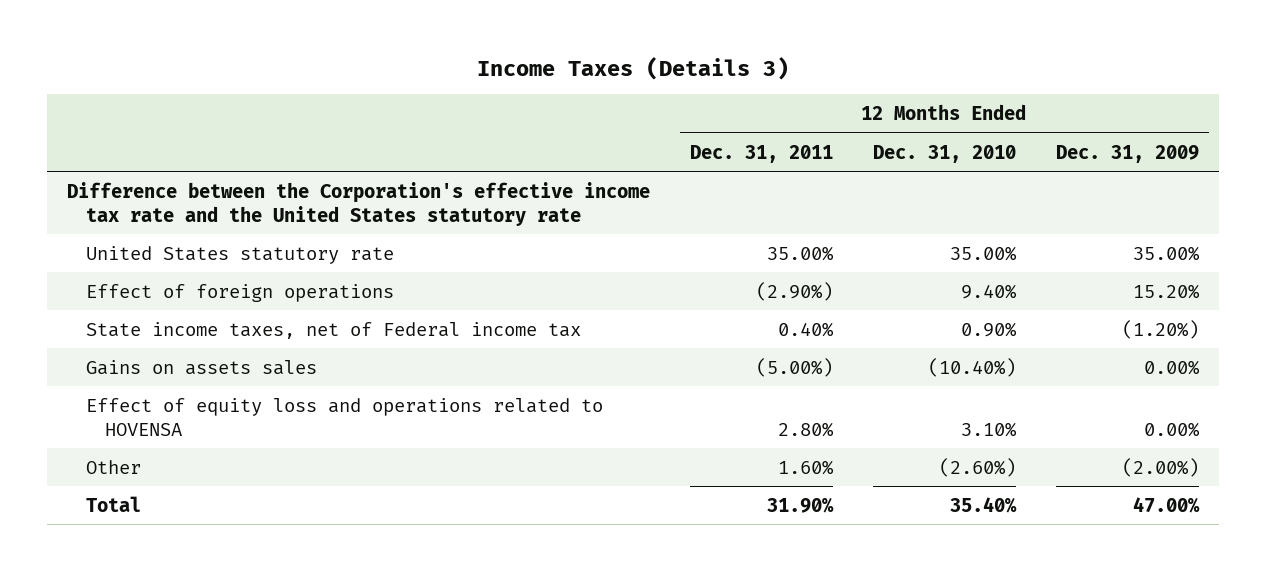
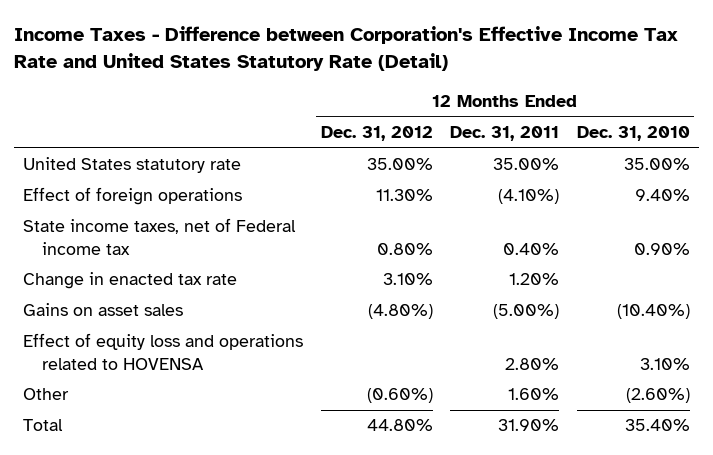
- Income Taxes (Details 3)
+ Income Taxes - Difference between Corporation's Effective Income Tax Rate and United States Statutory Rate (Detail)
- | 12 Months Ended Dec. 31, 2011 | 12 Months Ended Dec. 31, 2010 | 12 Months Ended Dec. 31, 2009
+ | 12 Months Ended Dec. 31, 2012 | 12 Months Ended Dec. 31, 2011 | 12 Months Ended Dec. 31, 2010
- Difference between the Corporation's effective income tax rate and the United States statutory rate
- Effect of foreign operations | (2.90%) | 9.40% | 15.20%
+ Effect of foreign operations | 11.30% | (4.10%) | 9.40%
- Gains on assets sales | (5.00%) | (10.40%) | 0.00%
+ Change in enacted tax rate | 3.10% | 1.20% |
+ Gains on asset sales | (4.80%) | (5.00%) | (10.40%)

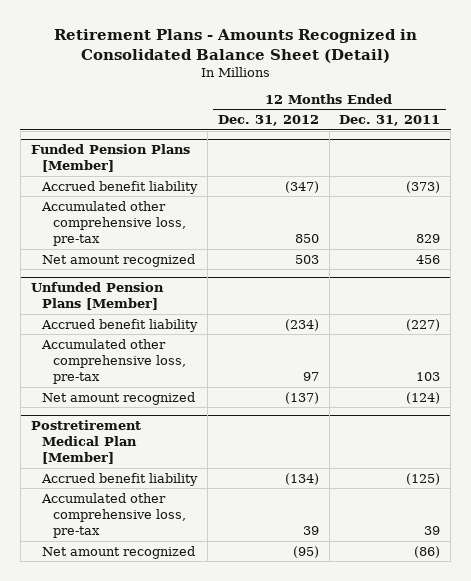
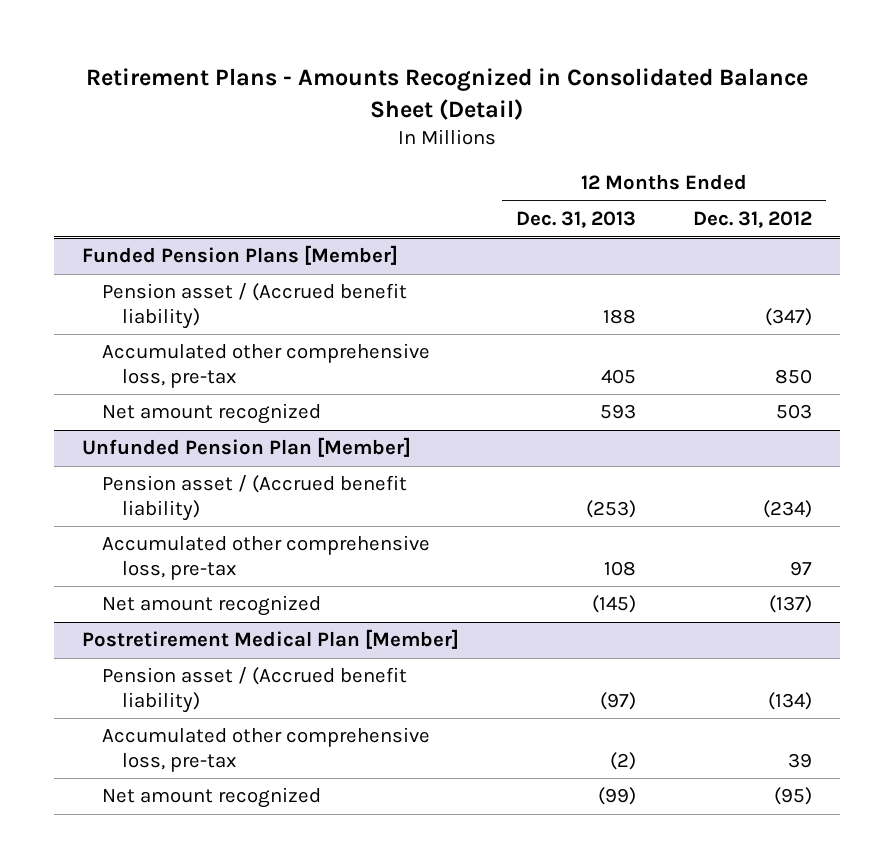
- | 12 Months Ended Dec. 31, 2012 | 12 Months Ended Dec. 31, 2011
+ | 12 Months Ended Dec. 31, 2013 | 12 Months Ended Dec. 31, 2012
@ Funded Pension Plans [Member]
- Accrued benefit liability | (347) | (373)
+ Pension asset / (Accrued benefit liability) | 188 | (347)
- Unfunded Pension Plans [Member]
- Accrued benefit liability | (234) | (227)
+ Unfunded Pension Plan [Member]
+ Pension asset / (Accrued benefit liability) | (253) | (234)
@ Postretirement Medical Plan [Member]
- Accrued benefit liability | (134) | (125)
+ Pension asset / (Accrued benefit liability) | (97) | (134)

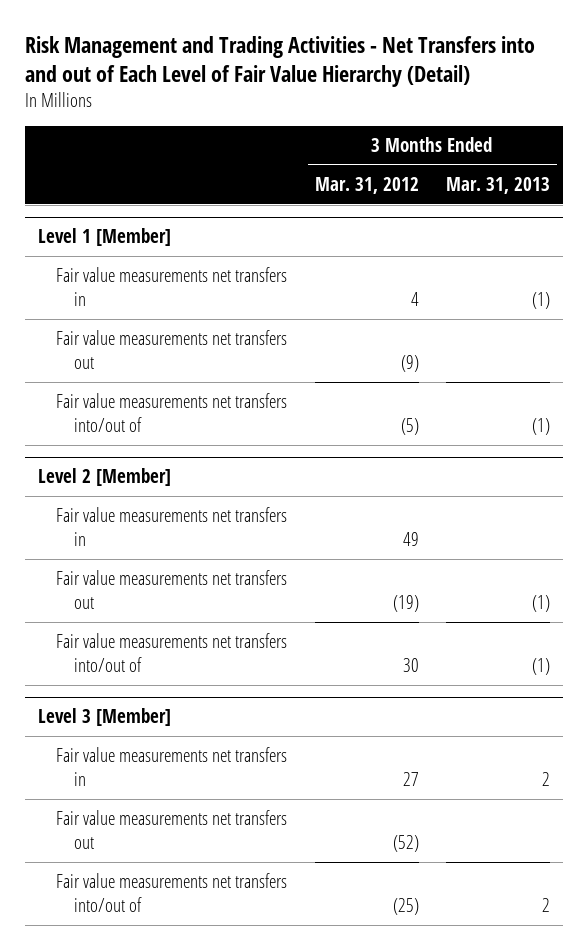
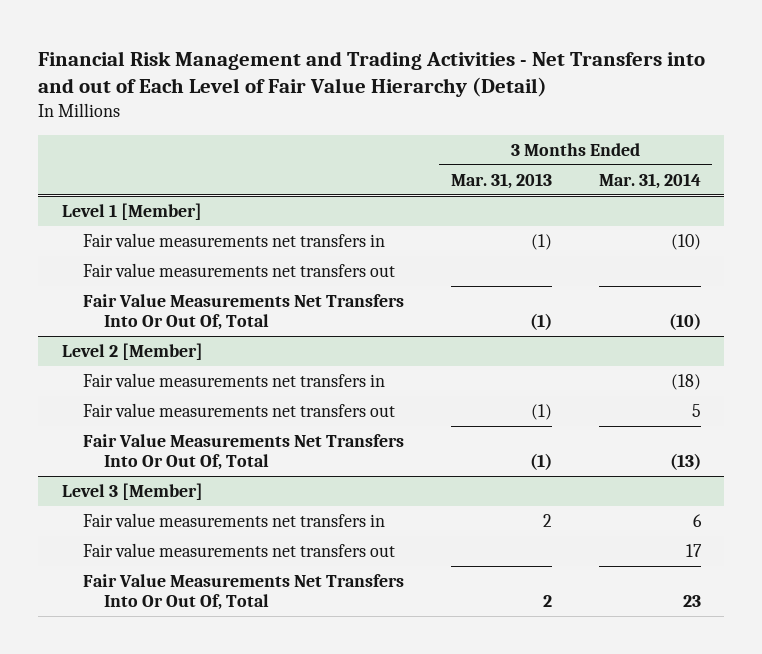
- Risk Management and Trading Activities - Net Transfers into and out of Each Level of Fair Value Hierarchy (Detail)
+ Financial Risk Management and Trading Activities - Net Transfers into and out of Each Level of Fair Value Hierarchy (Detail)
- | 3 Months Ended Mar. 31, 2012 | 3 Months Ended Mar. 31, 2013
+ | 3 Months Ended Mar. 31, 2013 | 3 Months Ended Mar. 31, 2014
@ Level 1 [Member]
- Fair value measurements net transfers into/out of | (5) | (1)
+ Fair Value Measurements Net Transfers Into Or Out Of, Total | (1) | (10)
@ Level 2 [Member]
- Fair value measurements net transfers into/out of | 30 | (1)
+ Fair Value Measurements Net Transfers Into Or Out Of, Total | (1) | (13)
@ Level 3 [Member]
- Fair value measurements net transfers into/out of | (25) | 2
+ Fair Value Measurements Net Transfers Into Or Out Of, Total | 2 | 23

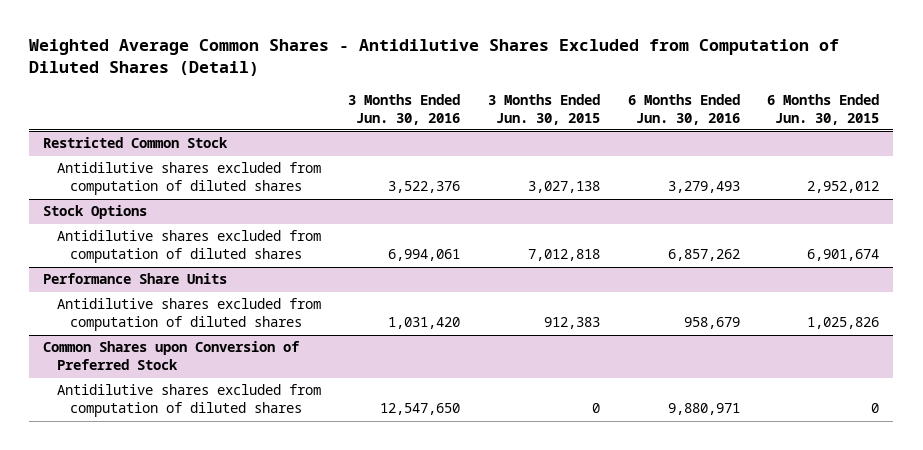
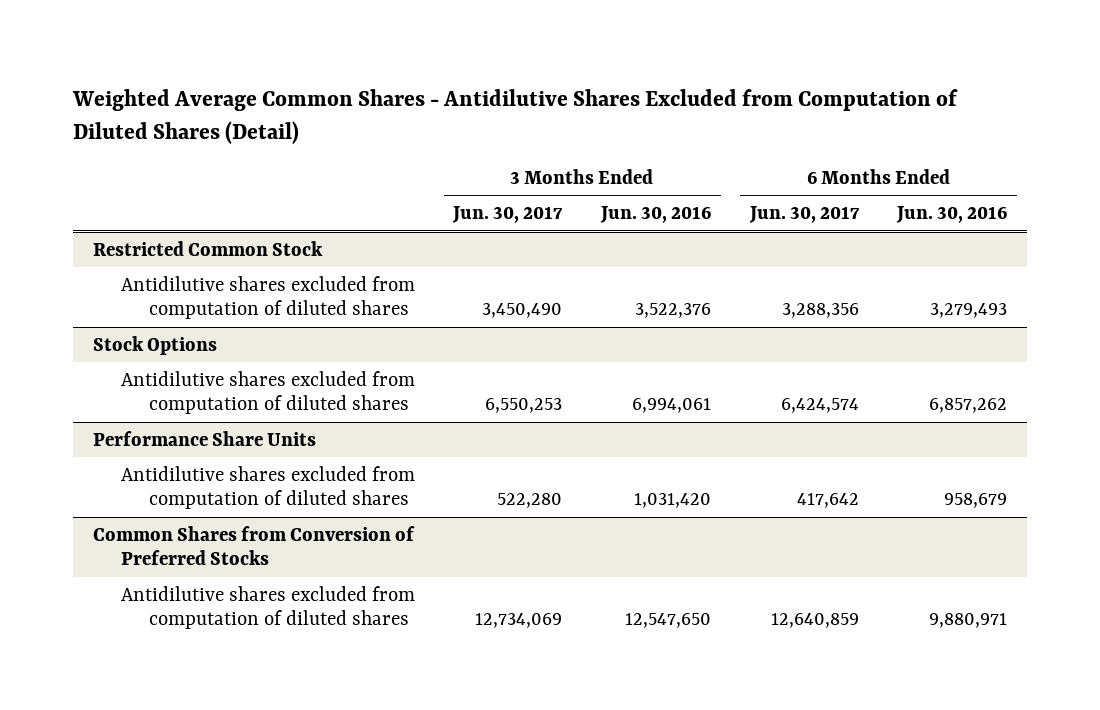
- | 3 Months Ended Jun. 30, 2016 | 3 Months Ended Jun. 30, 2015 | 6 Months Ended Jun. 30, 2016 | 6 Months Ended Jun. 30, 2015
+ | 3 Months Ended Jun. 30, 2017 | 3 Months Ended Jun. 30, 2016 | 6 Months Ended Jun. 30, 2017 | 6 Months Ended Jun. 30, 2016
- Common Shares upon Conversion of Preferred Stock
+ Common Shares from Conversion of Preferred Stocks

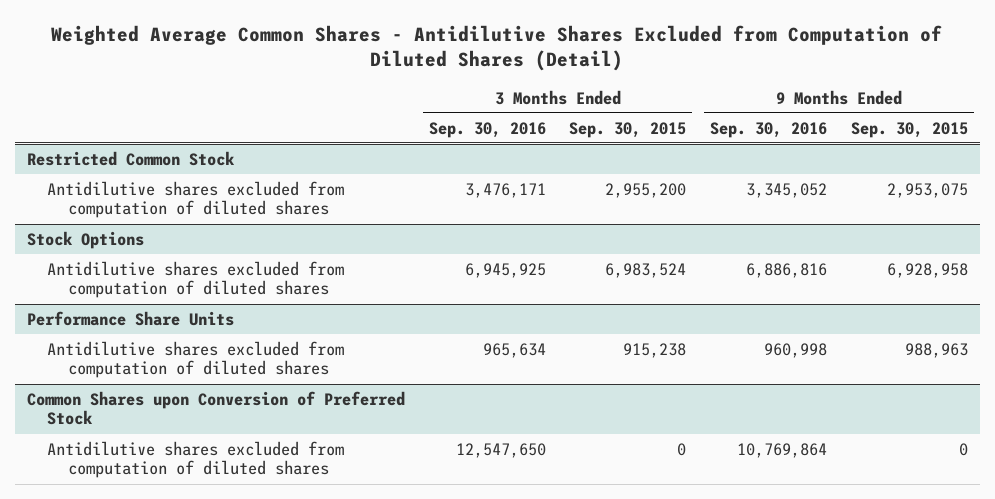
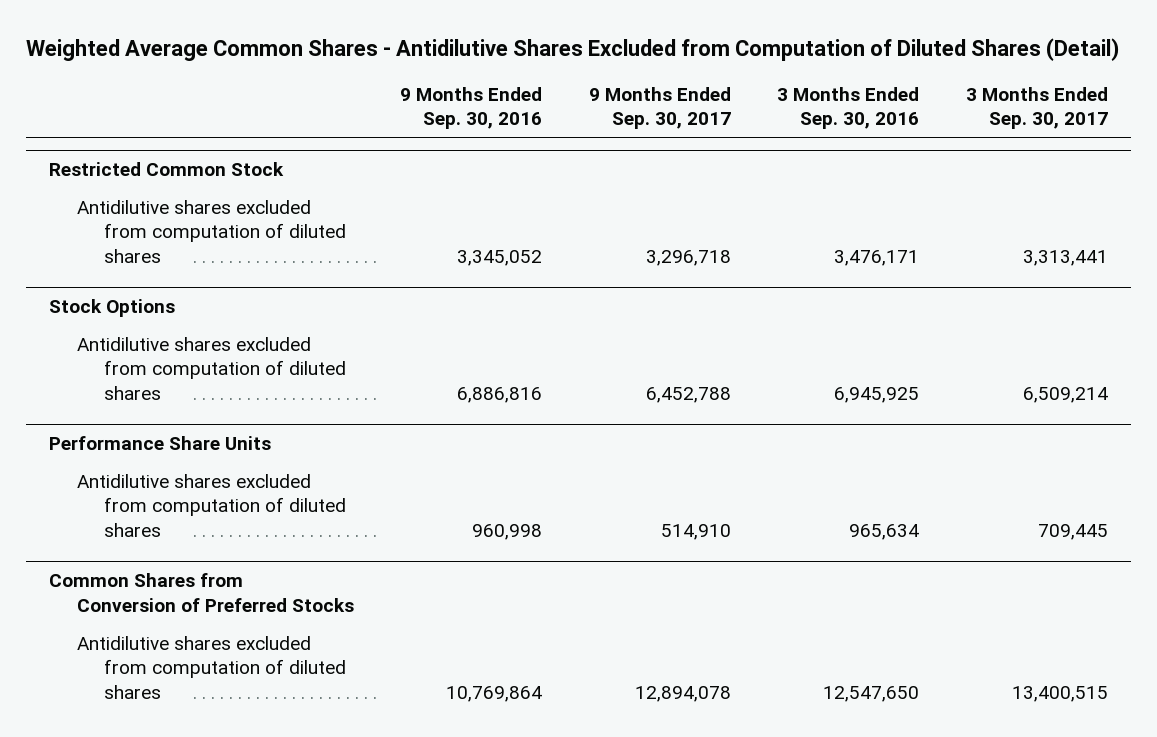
- | 3 Months Ended Sep. 30, 2016 | 3 Months Ended Sep. 30, 2015 | 9 Months Ended Sep. 30, 2016 | 9 Months Ended Sep. 30, 2015
+ | 9 Months Ended Sep. 30, 2016 | 9 Months Ended Sep. 30, 2017 | 3 Months Ended Sep. 30, 2016 | 3 Months Ended Sep. 30, 2017
- Common Shares upon Conversion of Preferred Stock
+ Common Shares from Conversion of Preferred Stocks

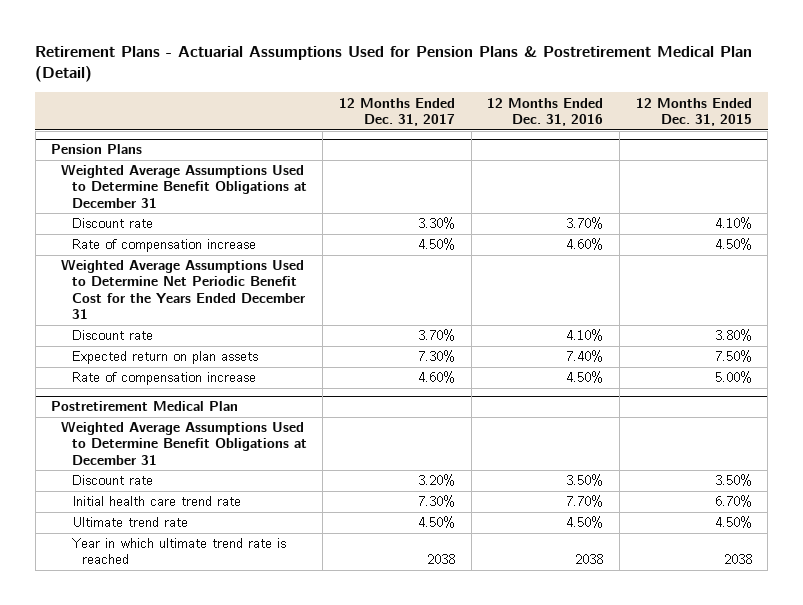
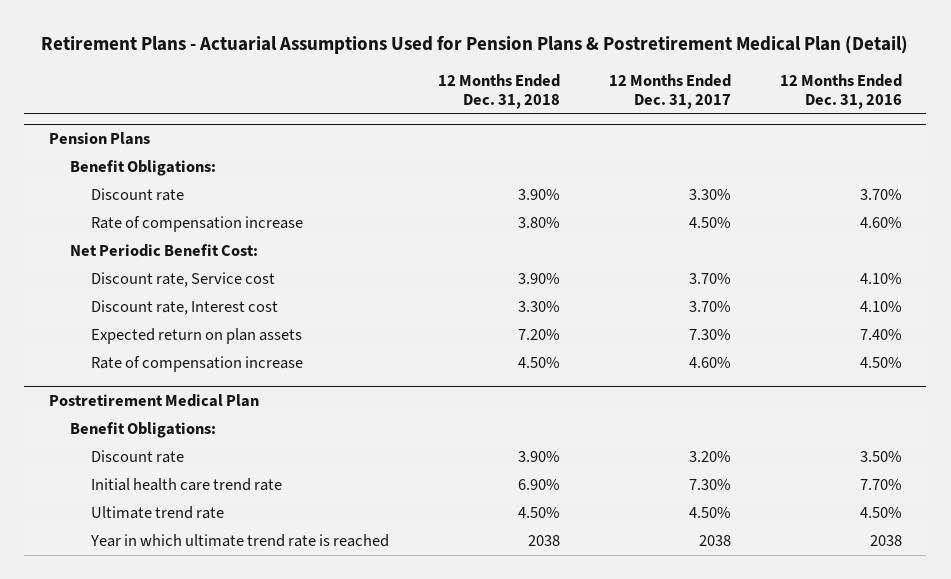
- | 12 Months Ended Dec. 31, 2017 | 12 Months Ended Dec. 31, 2016 | 12 Months Ended Dec. 31, 2015
+ | 12 Months Ended Dec. 31, 2018 | 12 Months Ended Dec. 31, 2017 | 12 Months Ended Dec. 31, 2016
@ Pension Plans
- Weighted Average Assumptions Used to Determine Benefit Obligations at December 31
+ Benefit Obligations:
- Weighted Average Assumptions Used to Determine Net Periodic Benefit Cost for the Years Ended December 31
- Discount rate | 3.70% | 4.10% | 3.80%
+ Net Periodic Benefit Cost:
+ Discount rate, Service cost | 3.90% | 3.70% | 4.10%
+ Discount rate, Interest cost | 3.30% | 3.70% | 4.10%
@ Postretirement Medical Plan
- Weighted Average Assumptions Used to Determine Benefit Obligations at December 31
+ Benefit Obligations:

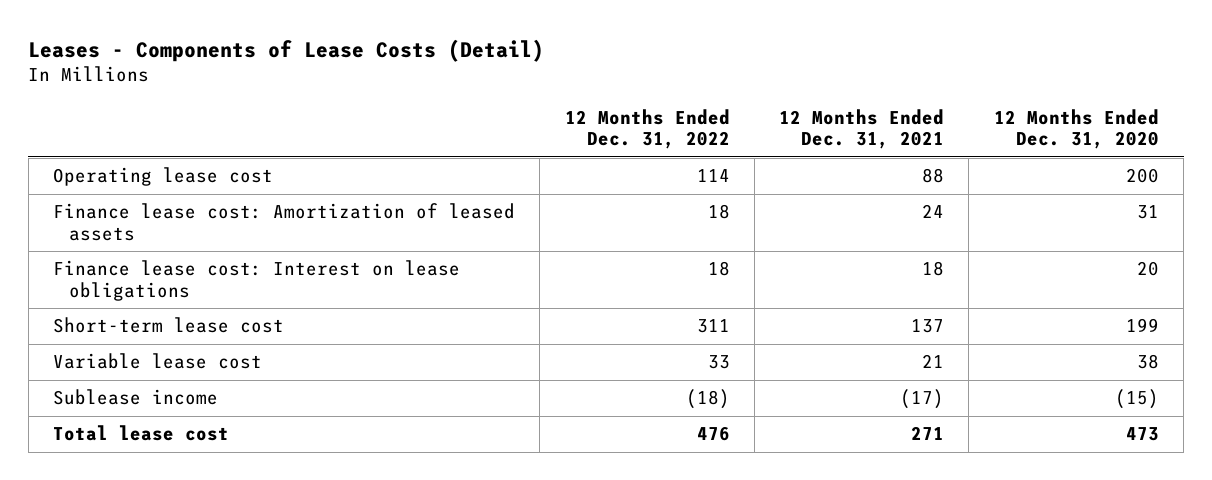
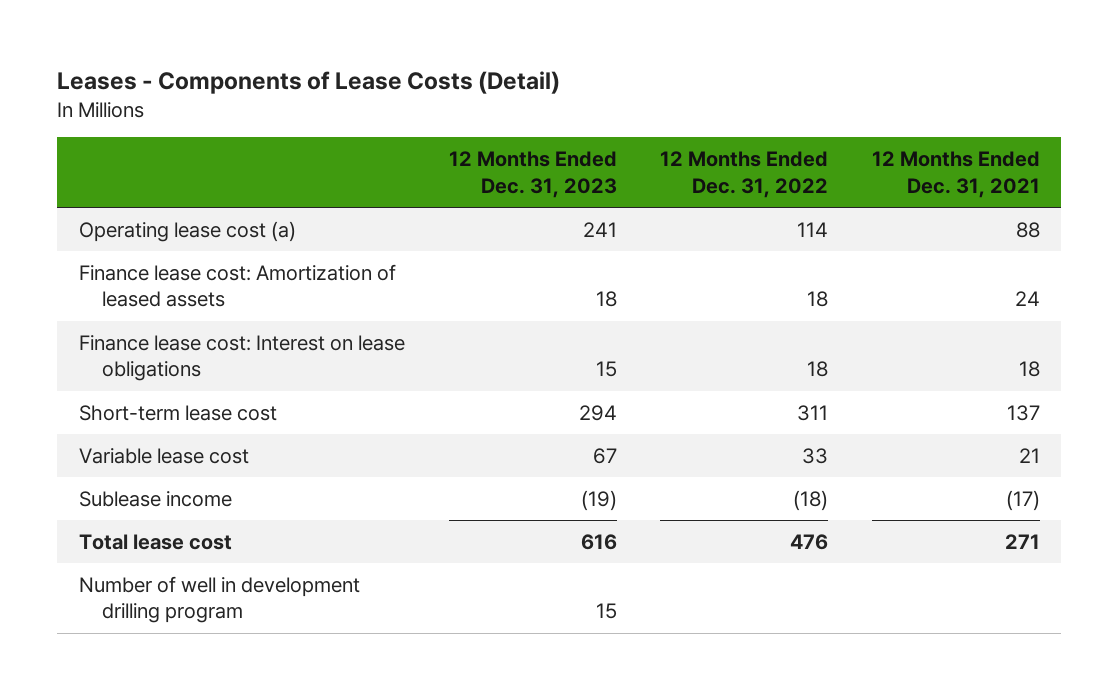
- | 12 Months Ended Dec. 31, 2022 | 12 Months Ended Dec. 31, 2021 | 12 Months Ended Dec. 31, 2020
+ | 12 Months Ended Dec. 31, 2023 | 12 Months Ended Dec. 31, 2022 | 12 Months Ended Dec. 31, 2021
- Operating lease cost | 114 | 88 | 200
+ Operating lease cost (a) | 241 | 114 | 88
+ Number of well in development drilling program | 15 | |

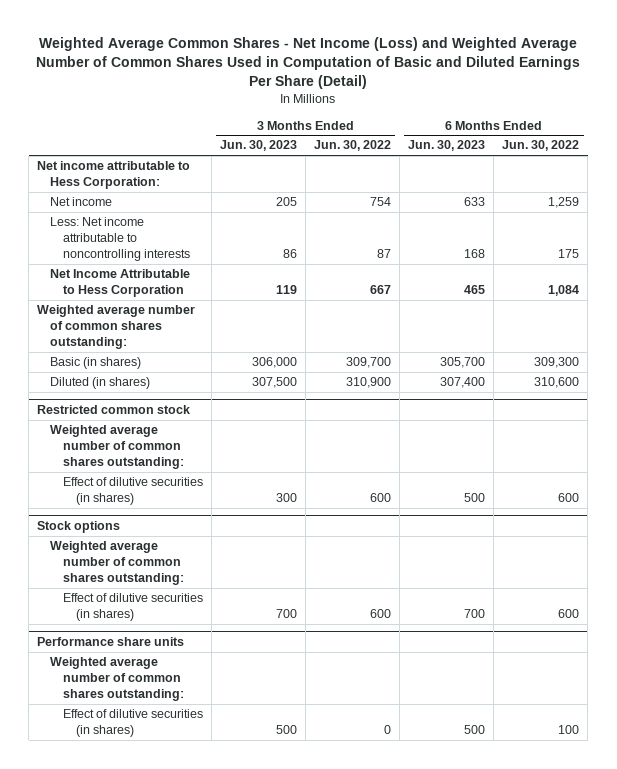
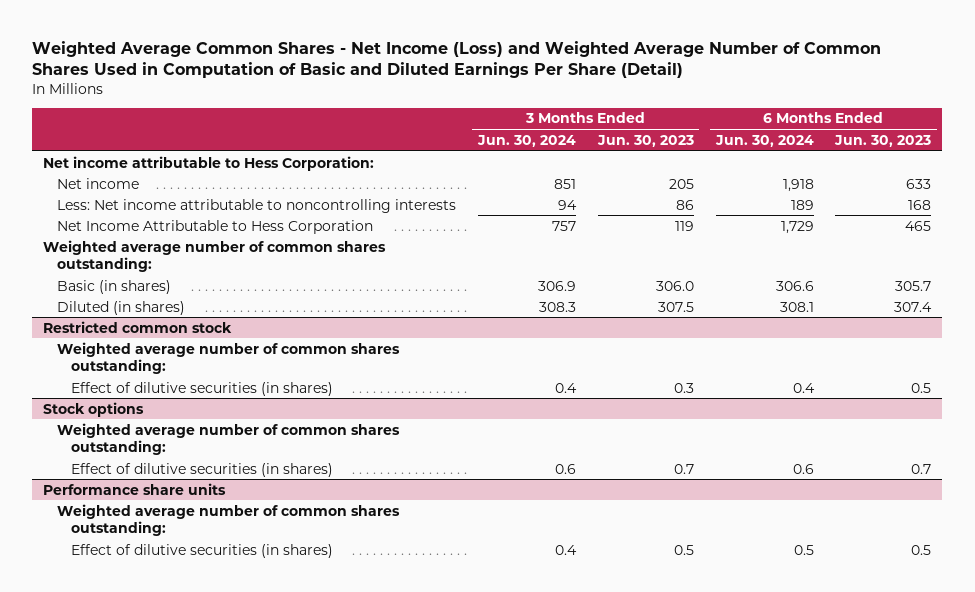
- | 3 Months Ended Jun. 30, 2023 | 3 Months Ended Jun. 30, 2022 | 6 Months Ended Jun. 30, 2023 | 6 Months Ended Jun. 30, 2022
+ | 3 Months Ended Jun. 30, 2024 | 3 Months Ended Jun. 30, 2023 | 6 Months Ended Jun. 30, 2024 | 6 Months Ended Jun. 30, 2023
- Basic (in shares) | 306,000 | 309,700 | 305,700 | 309,300
- Diluted (in shares) | 307,500 | 310,900 | 307,400 | 310,600
+ Basic (in shares) | 306.9 | 306.0 | 306.6 | 305.7
+ Diluted (in shares) | 308.3 | 307.5 | 308.1 | 307.4
@ Restricted common stock
- Effect of dilutive securities (in shares) | 300 | 600 | 500 | 600
+ Effect of dilutive securities (in shares) | 0.4 | 0.3 | 0.4 | 0.5
@ Stock options
- Effect of dilutive securities (in shares) | 700 | 600 | 700 | 600
+ Effect of dilutive securities (in shares) | 0.6 | 0.7 | 0.6 | 0.7
@ Performance share units
- Effect of dilutive securities (in shares) | 500 | 0 | 500 | 100
+ Effect of dilutive securities (in shares) | 0.4 | 0.5 | 0.5 | 0.5

